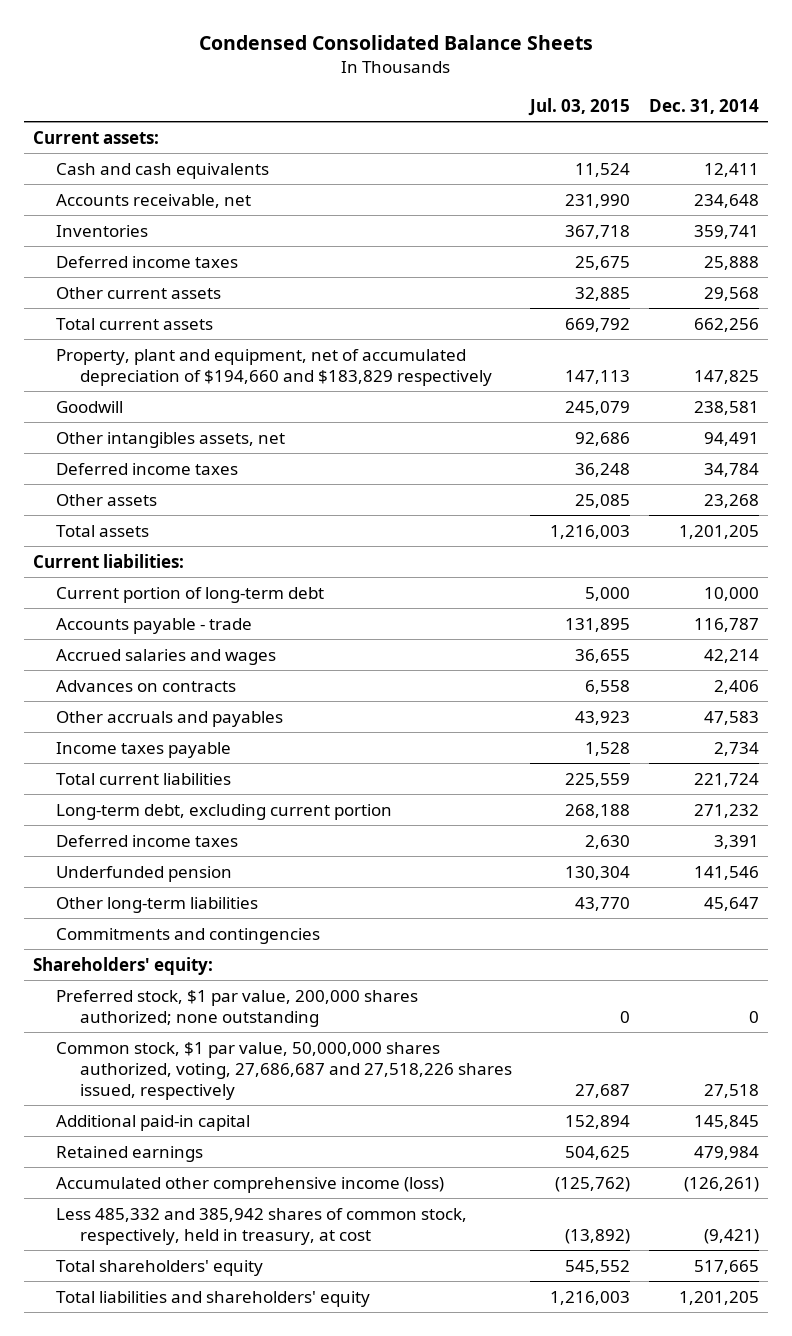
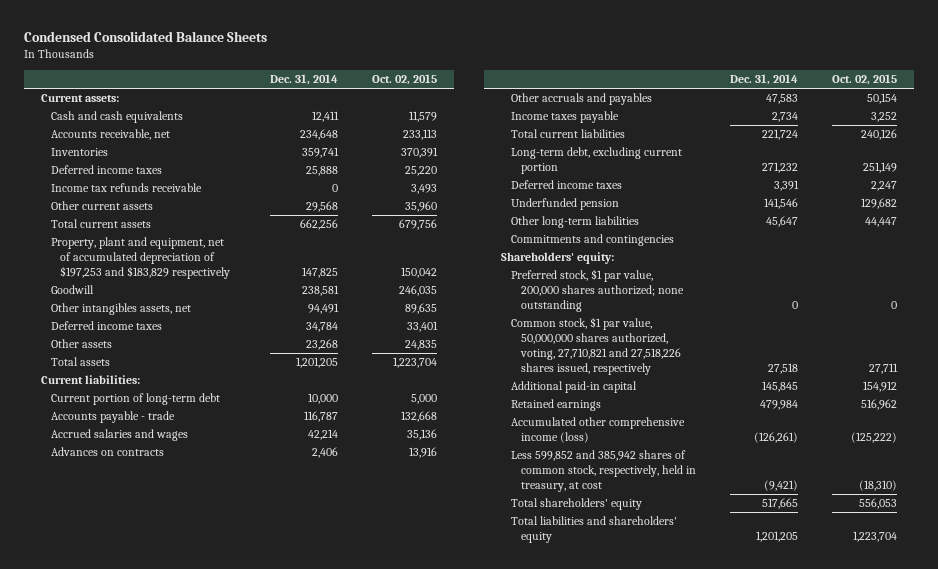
- | Jul. 03, 2015 | Dec. 31, 2014
+ | Dec. 31, 2014 | Oct. 02, 2015
+ Income tax refunds receivable | 0 | 3,493
- Property, plant and equipment, net of accumulated depreciation of $194,660 and $183,829 respectively | 147,113 | 147,825
+ Property, plant and equipment, net of accumulated depreciation of $197,253 and $183,829 respectively | 147,825 | 150,042
- Common stock, $1 par value, 50,000,000 shares authorized, voting, 27,686,687 and 27,518,226 shares issued, respectively | 27,687 | 27,518
+ Common stock, $1 par value, 50,000,000 shares authorized, voting, 27,710,821 and 27,518,226 shares issued, respectively | 27,518 | 27,711
- Less 485,332 and 385,942 shares of common stock, respectively, held in treasury, at cost | (13,892) | (9,421)
+ Less 599,852 and 385,942 shares of common stock, respectively, held in treasury, at cost | (9,421) | (18,310)

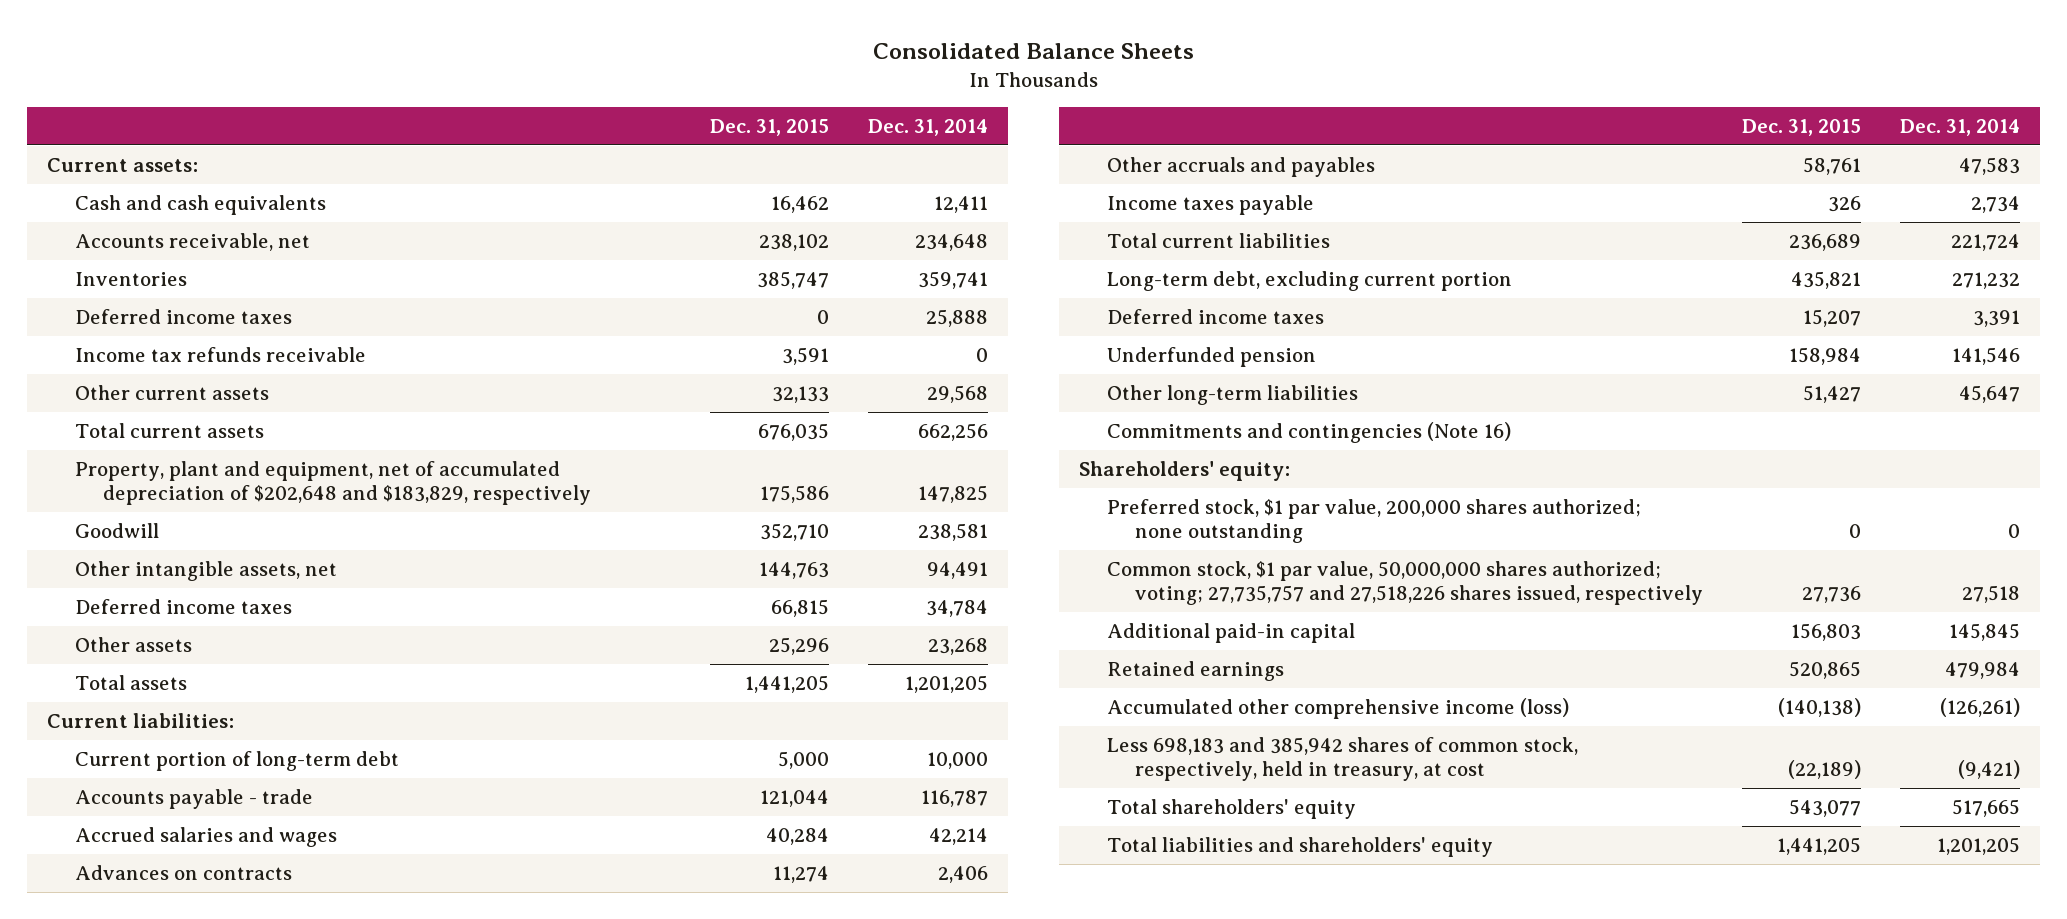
- Condensed Consolidated Balance Sheets
+ Consolidated Balance Sheets
- | Dec. 31, 2014 | Oct. 02, 2015
+ | Dec. 31, 2015 | Dec. 31, 2014
- Property, plant and equipment, net of accumulated depreciation of $197,253 and $183,829 respectively | 147,825 | 150,042
+ Property, plant and equipment, net of accumulated depreciation of $202,648 and $183,829, respectively | 175,586 | 147,825
- Other intangibles assets, net | 94,491 | 89,635
+ Other intangible assets, net | 144,763 | 94,491
- Commitments and contingencies
+ Commitments and contingencies (Note 16)
- Common stock, $1 par value, 50,000,000 shares authorized, voting, 27,710,821 and 27,518,226 shares issued, respectively | 27,518 | 27,711
+ Common stock, $1 par value, 50,000,000 shares authorized; voting; 27,735,757 and 27,518,226 shares issued, respectively | 27,736 | 27,518
- Less 599,852 and 385,942 shares of common stock, respectively, held in treasury, at cost | (9,421) | (18,310)
+ Less 698,183 and 385,942 shares of common stock, respectively, held in treasury, at cost | (22,189) | (9,421)

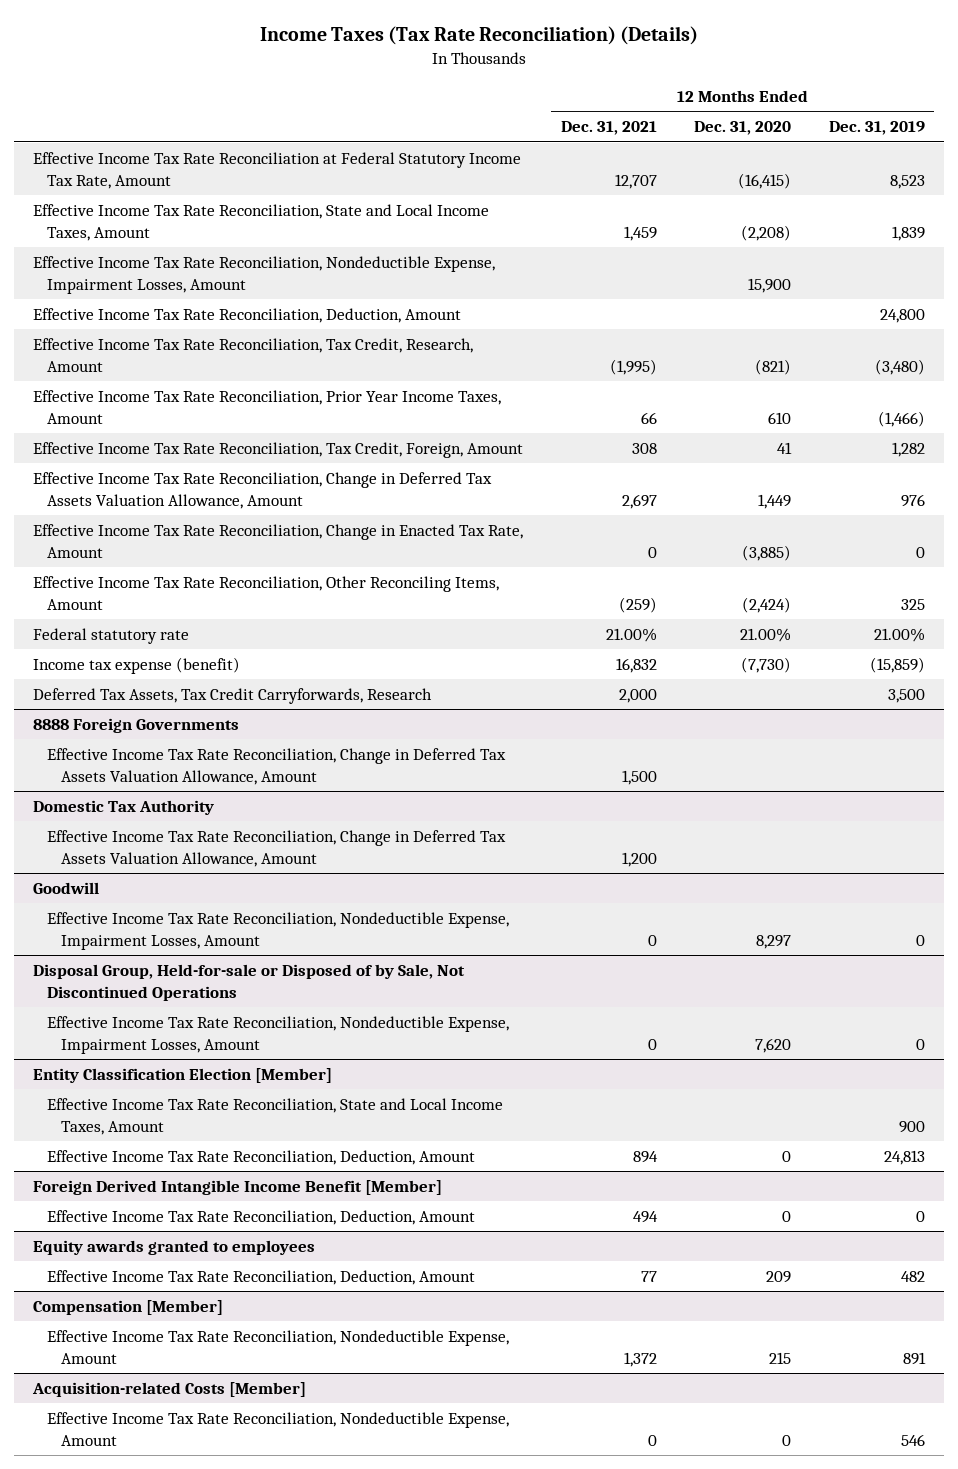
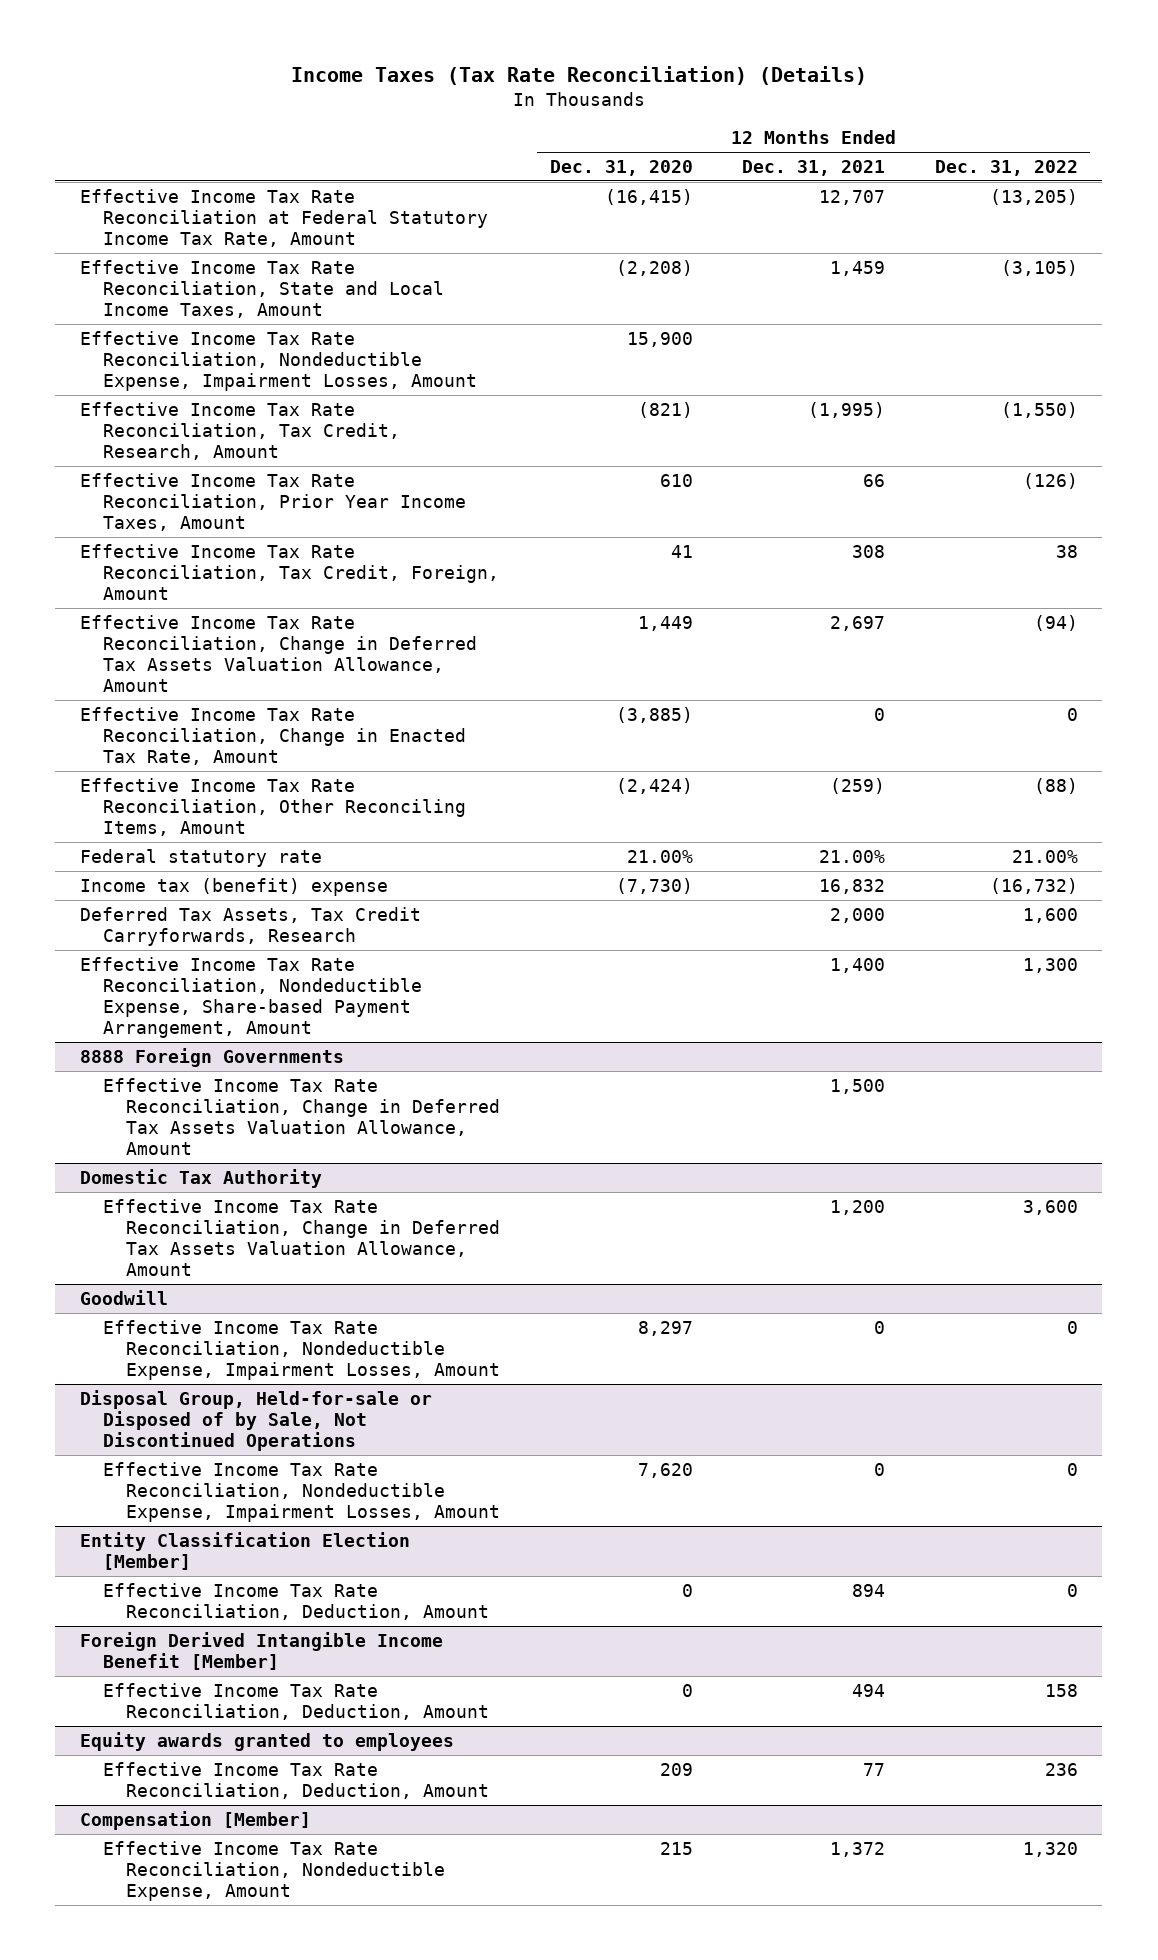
- | 12 Months Ended Dec. 31, 2021 | 12 Months Ended Dec. 31, 2020 | 12 Months Ended Dec. 31, 2019
+ | 12 Months Ended Dec. 31, 2020 | 12 Months Ended Dec. 31, 2021 | 12 Months Ended Dec. 31, 2022
- Effective Income Tax Rate Reconciliation, Deduction, Amount | | | 24,800
- Income tax expense (benefit) | 16,832 | (7,730) | (15,859)
+ Income tax (benefit) expense | (7,730) | 16,832 | (16,732)
+ Effective Income Tax Rate Reconciliation, Nondeductible Expense, Share-based Payment Arrangement, Amount | | 1,400 | 1,300
@ Entity Classification Election [Member]
- Effective Income Tax Rate Reconciliation, State and Local Income Taxes, Amount | | | 900
- Acquisition-related Costs [Member]
- Effective Income Tax Rate Reconciliation, Nondeductible Expense, Amount | 0 | 0 | 546

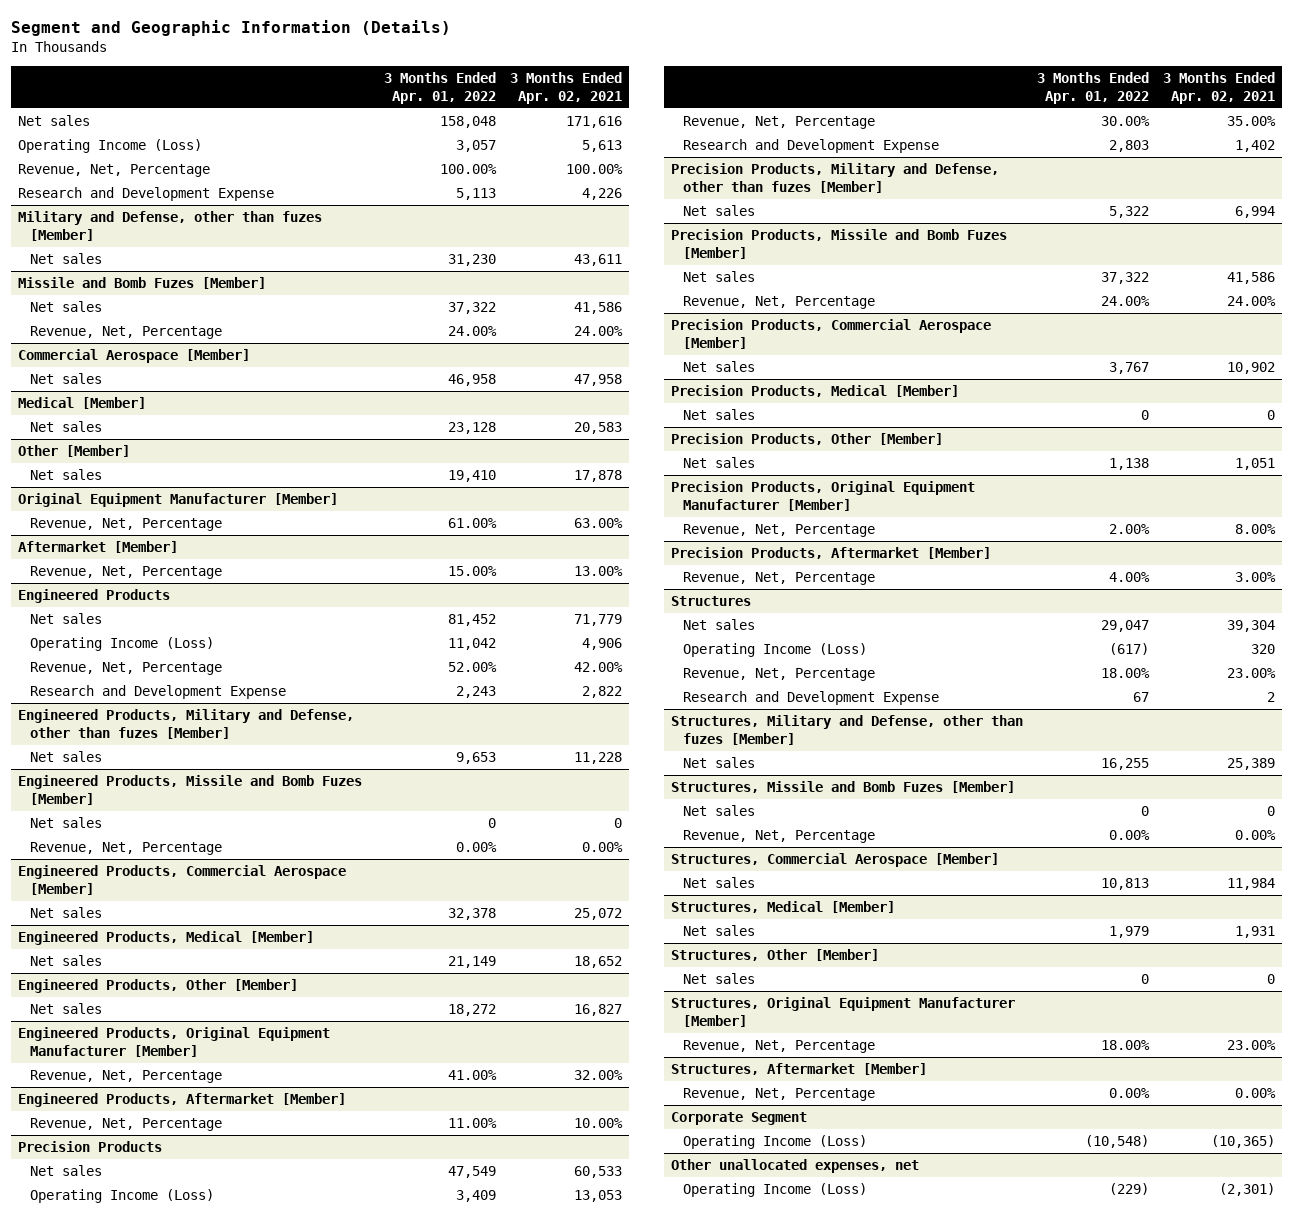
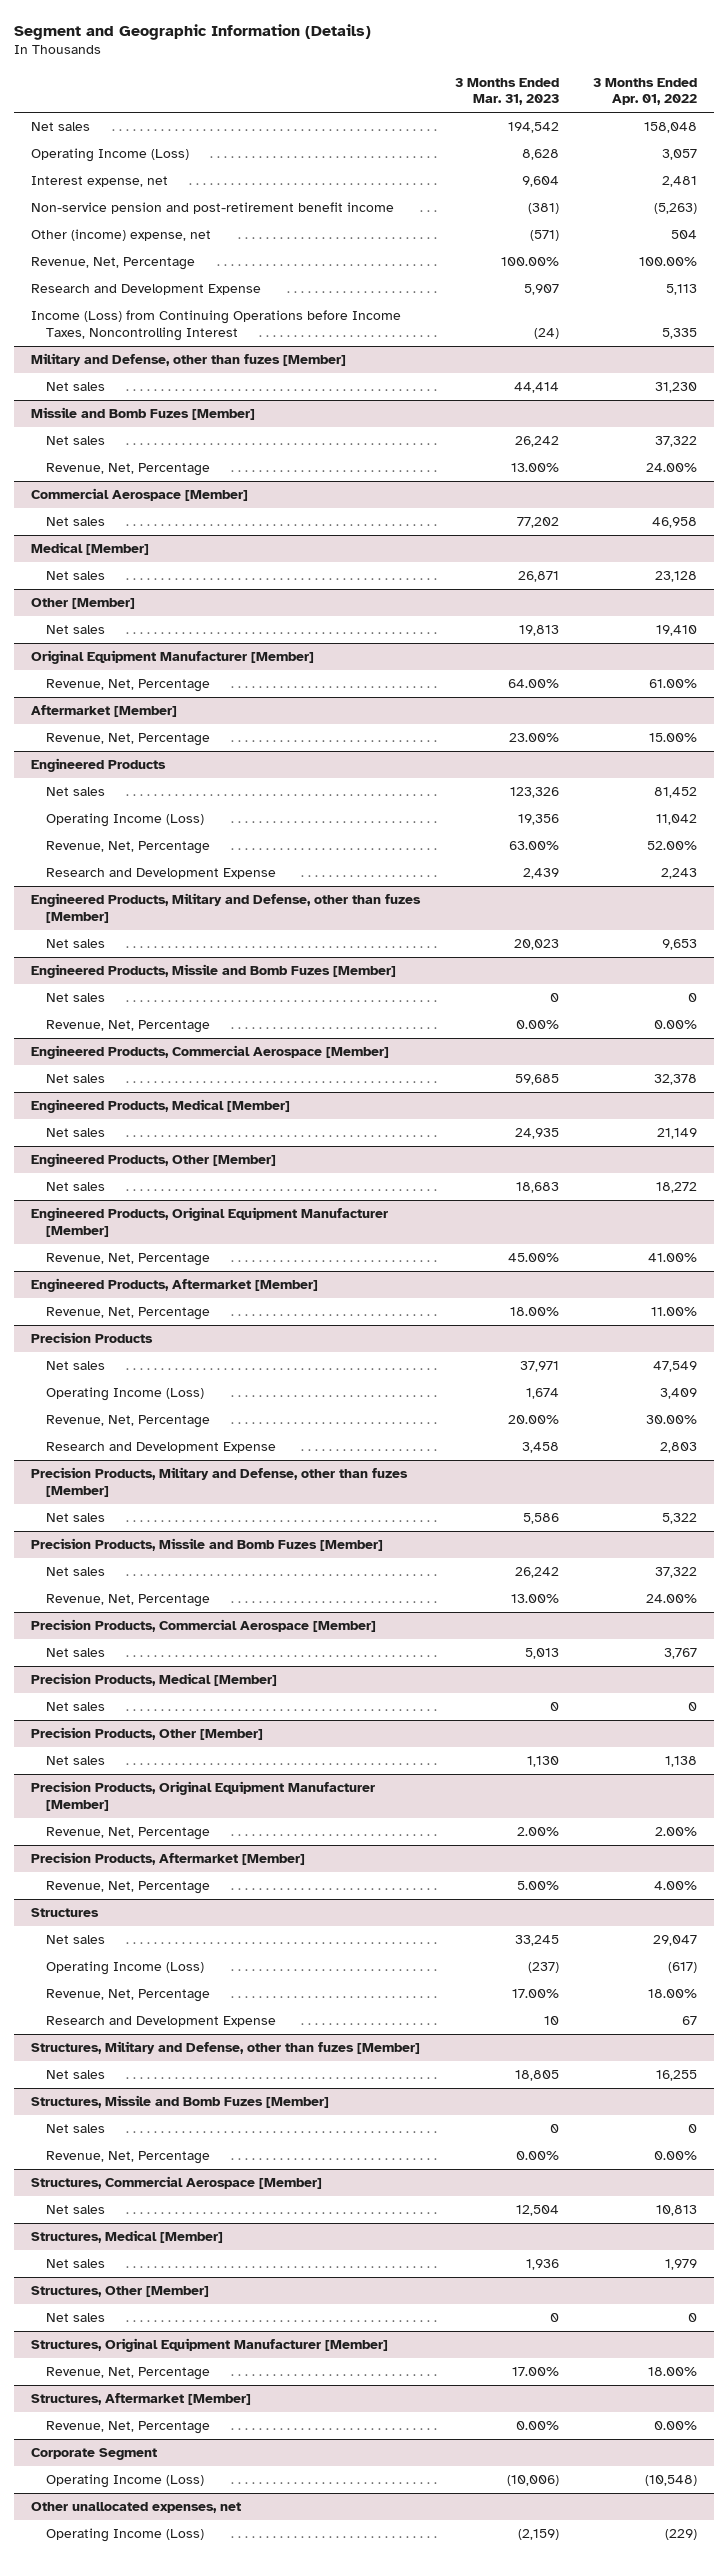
- | 3 Months Ended Apr. 01, 2022 | 3 Months Ended Apr. 02, 2021
+ | 3 Months Ended Mar. 31, 2023 | 3 Months Ended Apr. 01, 2022
+ Interest expense, net | 9,604 | 2,481
+ Non-service pension and post-retirement benefit income | (381) | (5,263)
+ Other (income) expense, net | (571) | 504
+ Income (Loss) from Continuing Operations before Income Taxes, Noncontrolling Interest | (24) | 5,335

